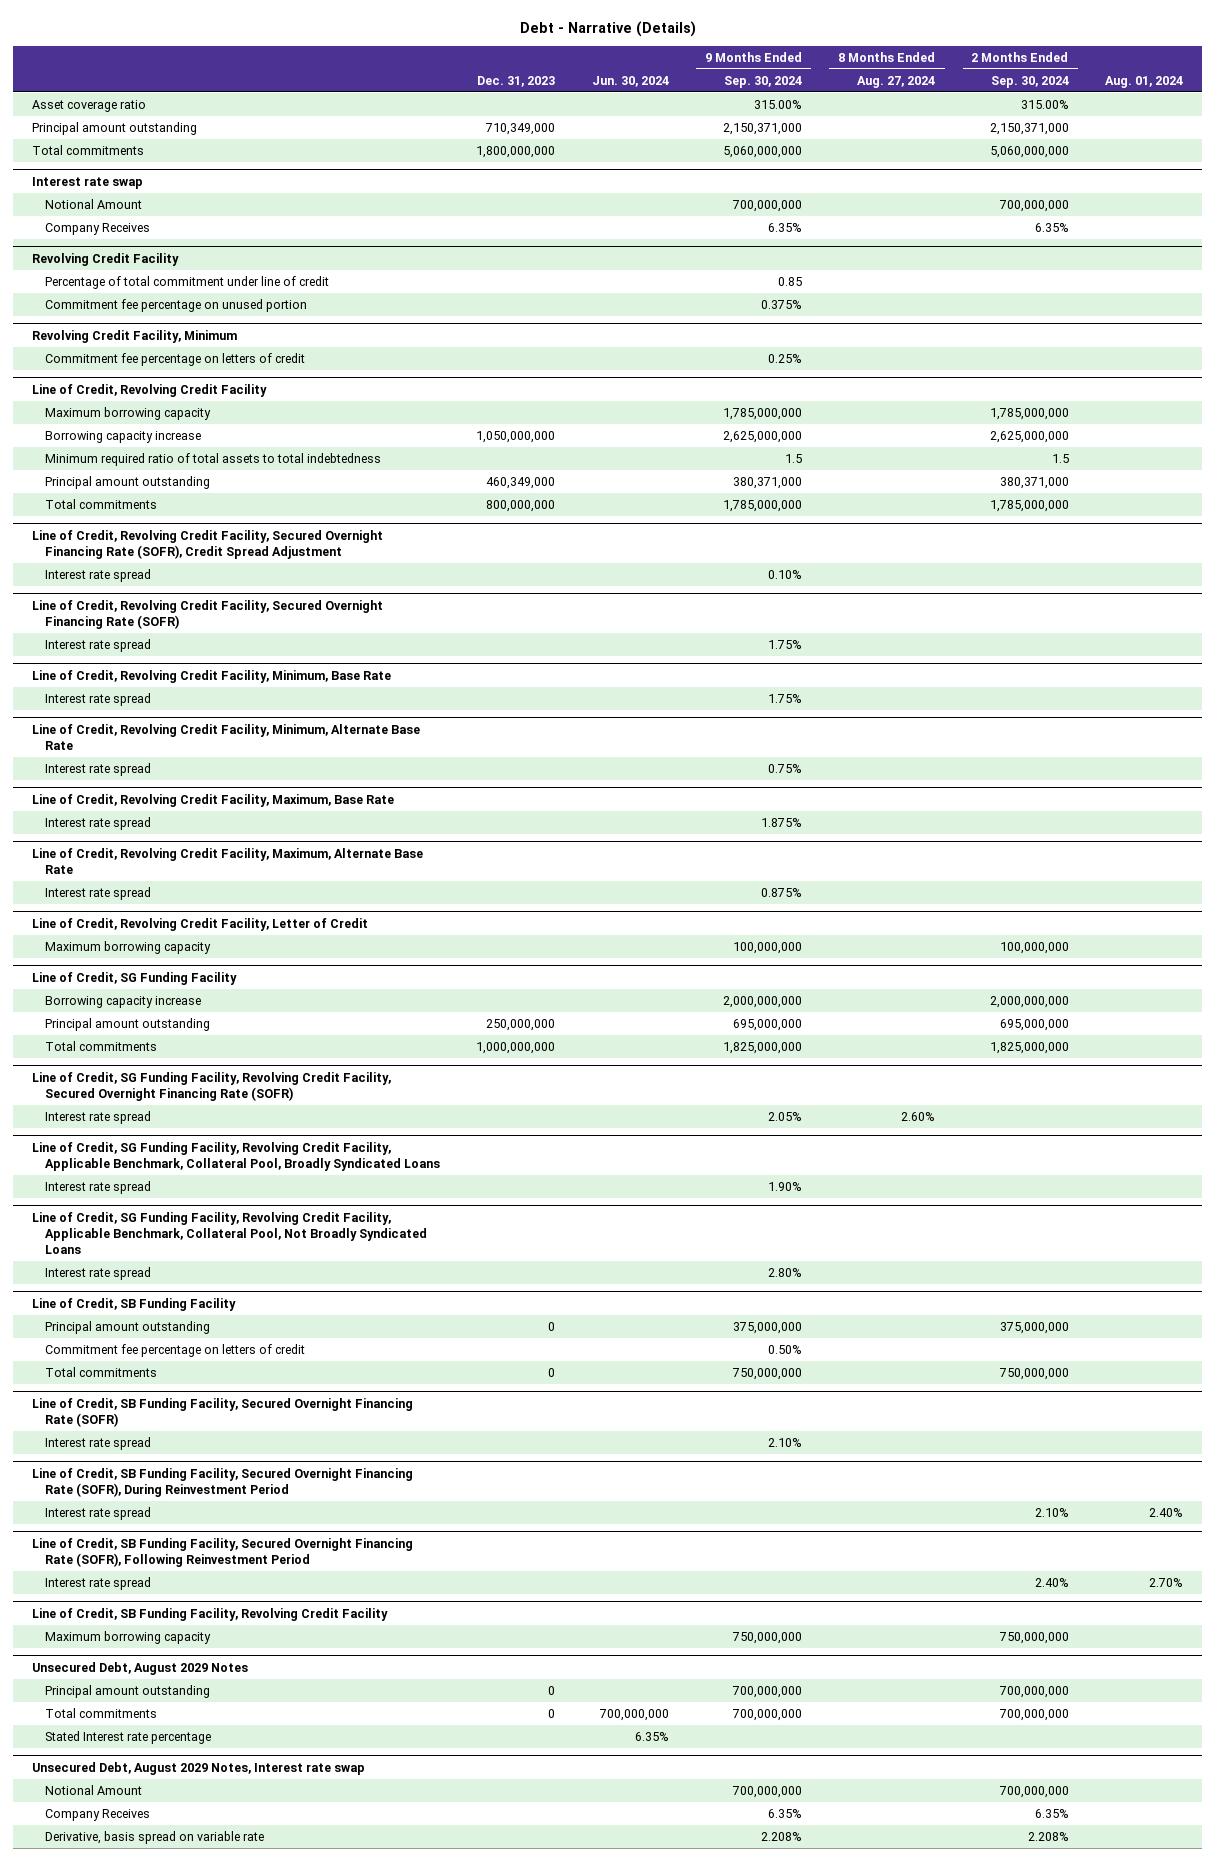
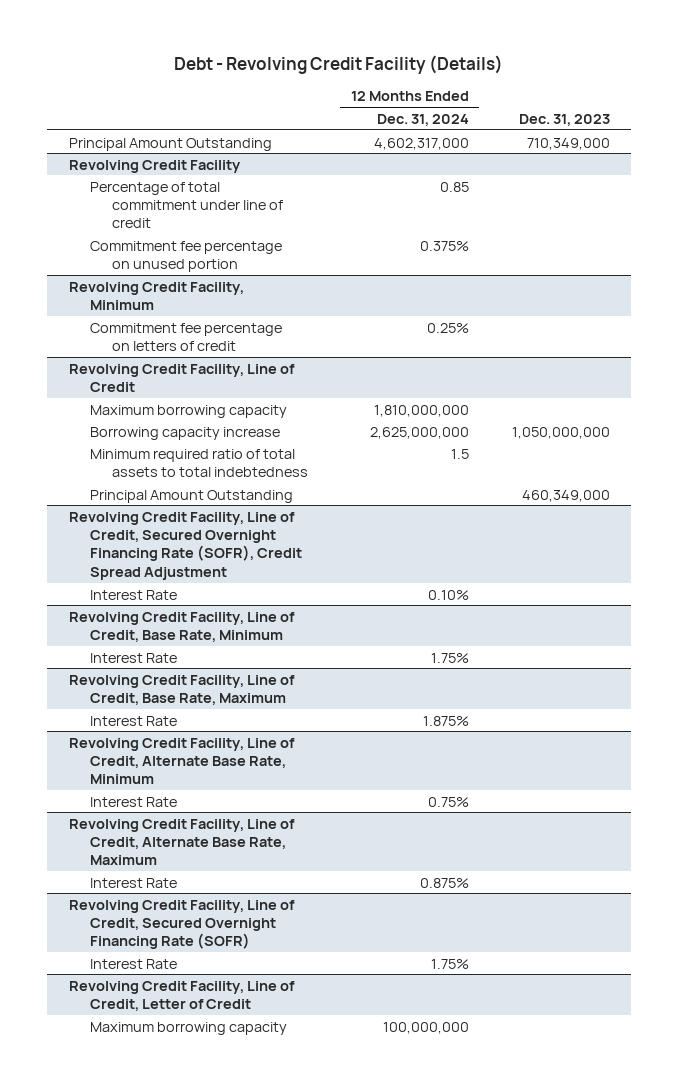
- Debt - Narrative (Details)
+ Debt - Revolving Credit Facility (Details)
- | Dec. 31, 2023 | Jun. 30, 2024 | 9 Months Ended Sep. 30, 2024 | 8 Months Ended Aug. 27, 2024 | 2 Months Ended Sep. 30, 2024 | Aug. 01, 2024
+ | 12 Months Ended Dec. 31, 2024 | Dec. 31, 2023
- Asset coverage ratio | | | 315.00% | | 315.00% |
- Principal amount outstanding | 710,349,000 | | 2,150,371,000 | | 2,150,371,000 |
- Total commitments | 1,800,000,000 | | 5,060,000,000 | | 5,060,000,000 |
- Interest rate swap
- Notional Amount | | | 700,000,000 | | 700,000,000 |
- Company Receives | | | 6.35% | | 6.35% |
+ Principal Amount Outstanding | 4,602,317,000 | 710,349,000
- Line of Credit, Revolving Credit Facility
+ Revolving Credit Facility, Line of Credit
- Principal amount outstanding | 460,349,000 | | 380,371,000 | | 380,371,000 |
- Total commitments | 800,000,000 | | 1,785,000,000 | | 1,785,000,000 |
- Line of Credit, Revolving Credit Facility, Secured Overnight Financing Rate (SOFR), Credit Spread Adjustment
- Interest rate spread | | | 0.10% | | |
- Line of Credit, Revolving Credit Facility, Secured Overnight Financing Rate (SOFR)
- Interest rate spread | | | 1.75% | | |
- Line of Credit, Revolving Credit Facility, Minimum, Base Rate
- Interest rate spread | | | 1.75% | | |
- Line of Credit, Revolving Credit Facility, Minimum, Alternate Base Rate
- Interest rate spread | | | 0.75% | | |
- Line of Credit, Revolving Credit Facility, Maximum, Base Rate
- Interest rate spread | | | 1.875% | | |
- Line of Credit, Revolving Credit Facility, Maximum, Alternate Base Rate
- Interest rate spread | | | 0.875% | | |
- Line of Credit, Revolving Credit Facility, Letter of Credit
+ Principal Amount Outstanding | | 460,349,000
+ Revolving Credit Facility, Line of Credit, Secured Overnight Financing Rate (SOFR), Credit Spread Adjustment
+ Interest Rate | 0.10% |
+ Revolving Credit Facility, Line of Credit, Base Rate, Minimum
+ Interest Rate | 1.75% |
+ Revolving Credit Facility, Line of Credit, Base Rate, Maximum
+ Interest Rate | 1.875% |
+ Revolving Credit Facility, Line of Credit, Alternate Base Rate, Minimum
+ Interest Rate | 0.75% |
+ Revolving Credit Facility, Line of Credit, Alternate Base Rate, Maximum
+ Interest Rate | 0.875% |
+ Revolving Credit Facility, Line of Credit, Secured Overnight Financing Rate (SOFR)
+ Interest Rate | 1.75% |
+ Revolving Credit Facility, Line of Credit, Letter of Credit
- Line of Credit, SG Funding Facility
- Borrowing capacity increase | | | 2,000,000,000 | | 2,000,000,000 |
- Principal amount outstanding | 250,000,000 | | 695,000,000 | | 695,000,000 |
- Total commitments | 1,000,000,000 | | 1,825,000,000 | | 1,825,000,000 |
- Line of Credit, SG Funding Facility, Revolving Credit Facility, Secured Overnight Financing Rate (SOFR)
- Interest rate spread | | | 2.05% | 2.60% | |
- Line of Credit, SG Funding Facility, Revolving Credit Facility, Applicable Benchmark, Collateral Pool, Broadly Syndicated Loans
- Interest rate spread | | | 1.90% | | |
- Line of Credit, SG Funding Facility, Revolving Credit Facility, Applicable Benchmark, Collateral Pool, Not Broadly Syndicated Loans
- Interest rate spread | | | 2.80% | | |
- Line of Credit, SB Funding Facility
- Principal amount outstanding | 0 | | 375,000,000 | | 375,000,000 |
- Commitment fee percentage on letters of credit | | | 0.50% | | |
- Total commitments | 0 | | 750,000,000 | | 750,000,000 |
- Line of Credit, SB Funding Facility, Secured Overnight Financing Rate (SOFR)
- Interest rate spread | | | 2.10% | | |
- Line of Credit, SB Funding Facility, Secured Overnight Financing Rate (SOFR), During Reinvestment Period
- Interest rate spread | | | | | 2.10% | 2.40%
- Line of Credit, SB Funding Facility, Secured Overnight Financing Rate (SOFR), Following Reinvestment Period
- Interest rate spread | | | | | 2.40% | 2.70%
- Line of Credit, SB Funding Facility, Revolving Credit Facility
- Maximum borrowing capacity | | | 750,000,000 | | 750,000,000 |
- Unsecured Debt, August 2029 Notes
- Principal amount outstanding | 0 | | 700,000,000 | | 700,000,000 |
- Total commitments | 0 | 700,000,000 | 700,000,000 | | 700,000,000 |
- Stated Interest rate percentage | | 6.35% | | | |
- Unsecured Debt, August 2029 Notes, Interest rate swap
- Notional Amount | | | 700,000,000 | | 700,000,000 |
- Company Receives | | | 6.35% | | 6.35% |
- Derivative, basis spread on variable rate | | | 2.208% | | 2.208% |

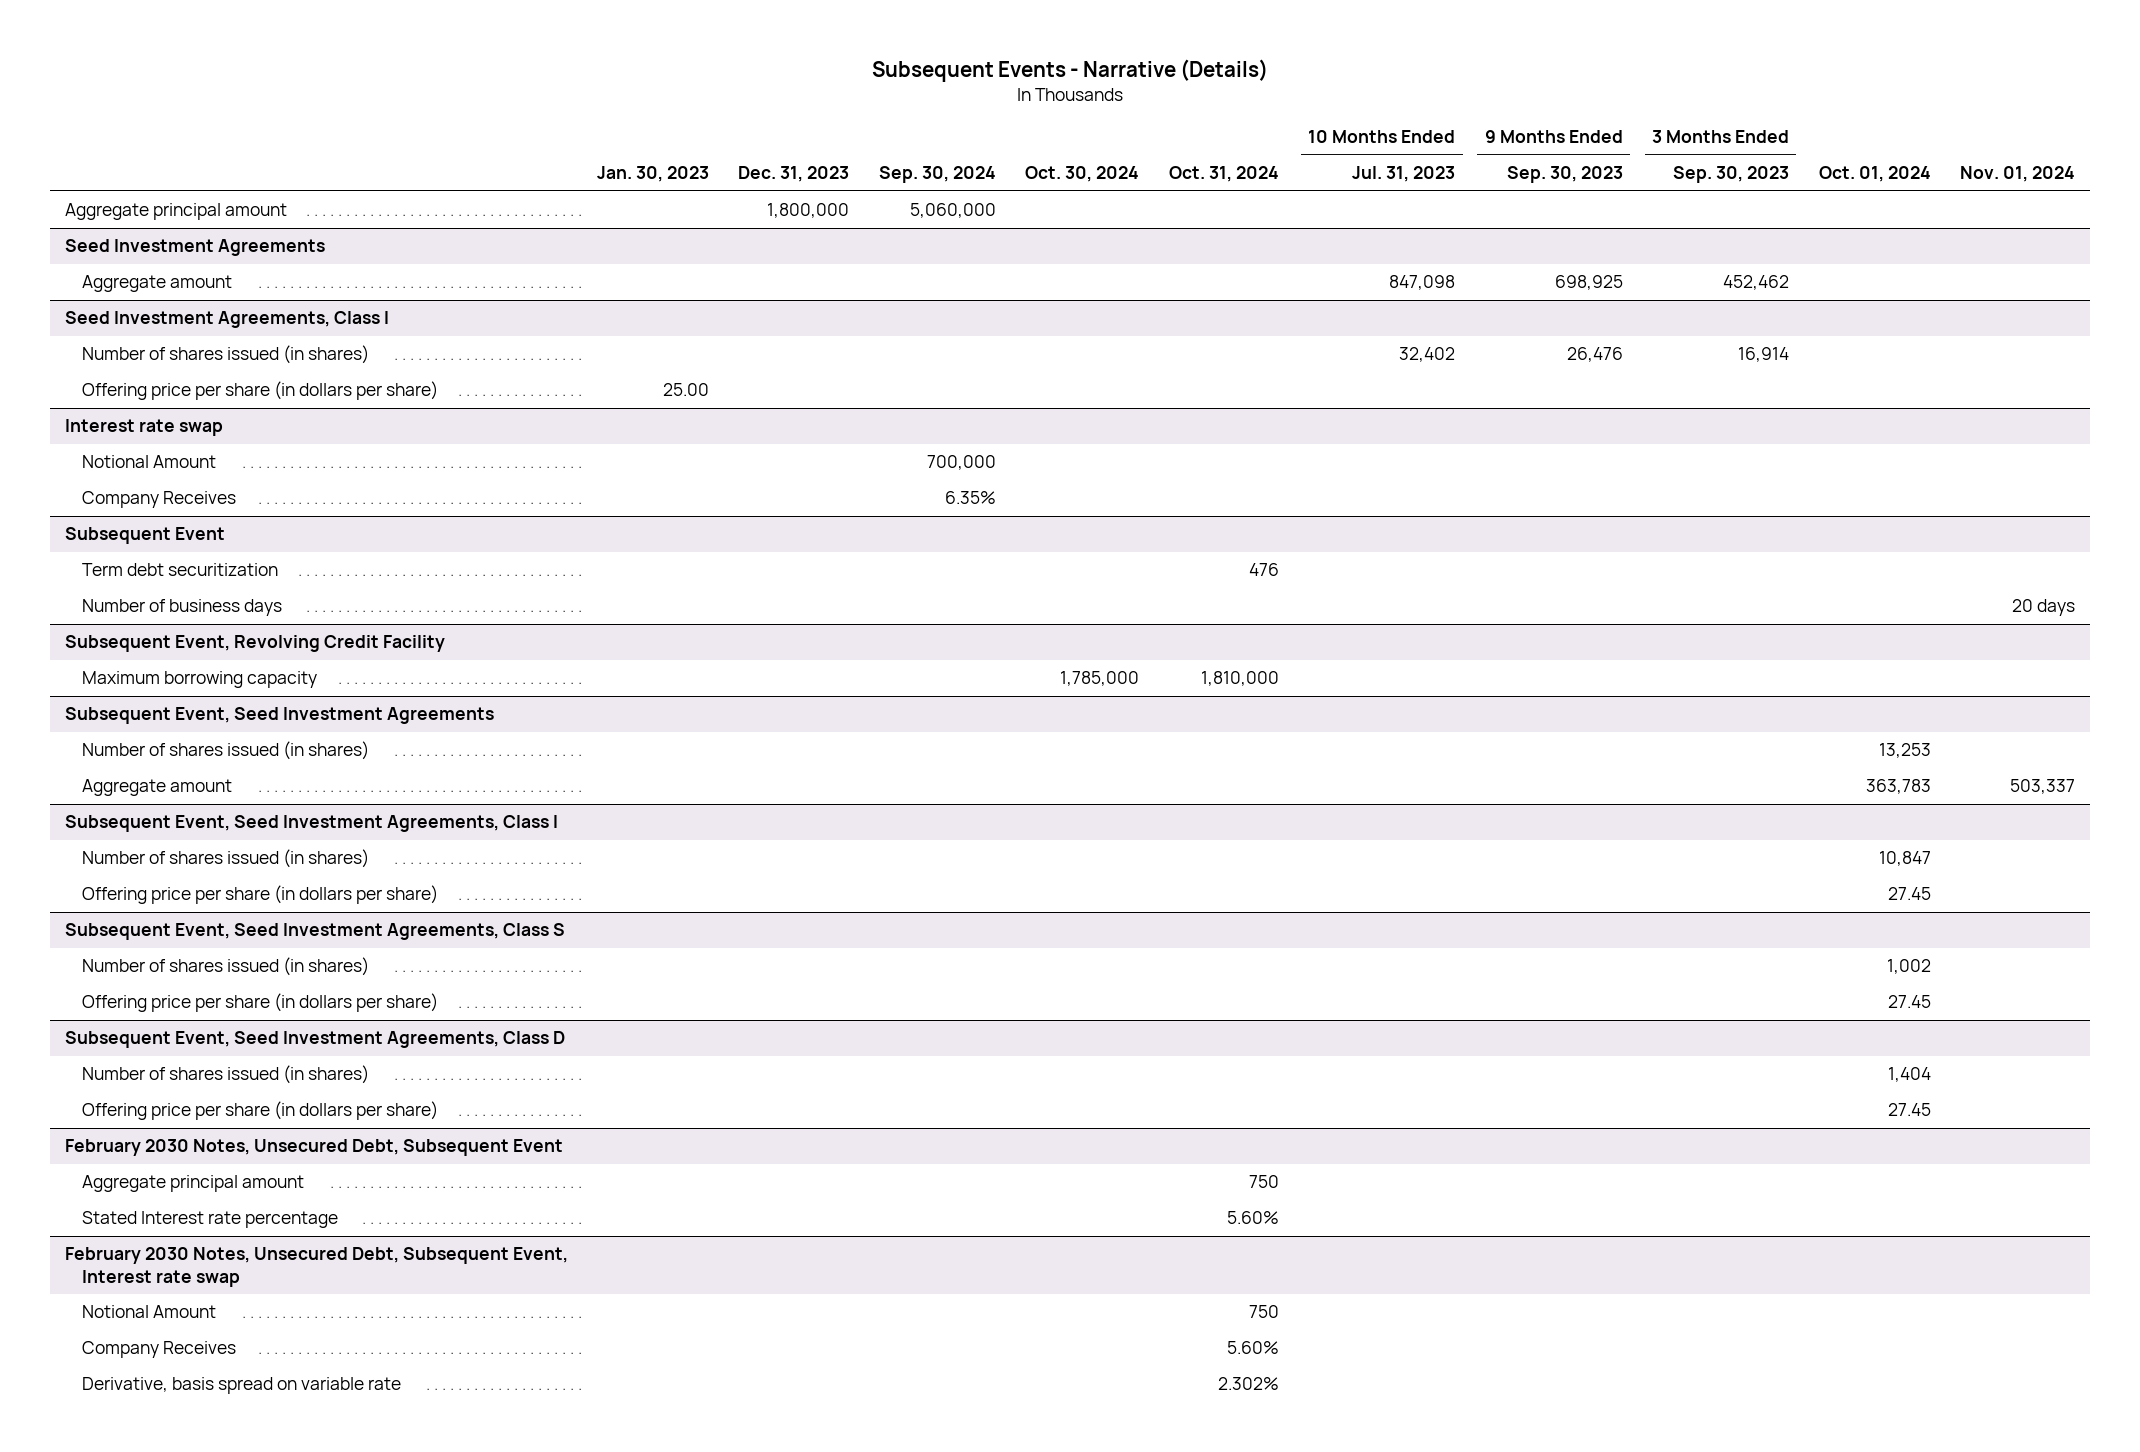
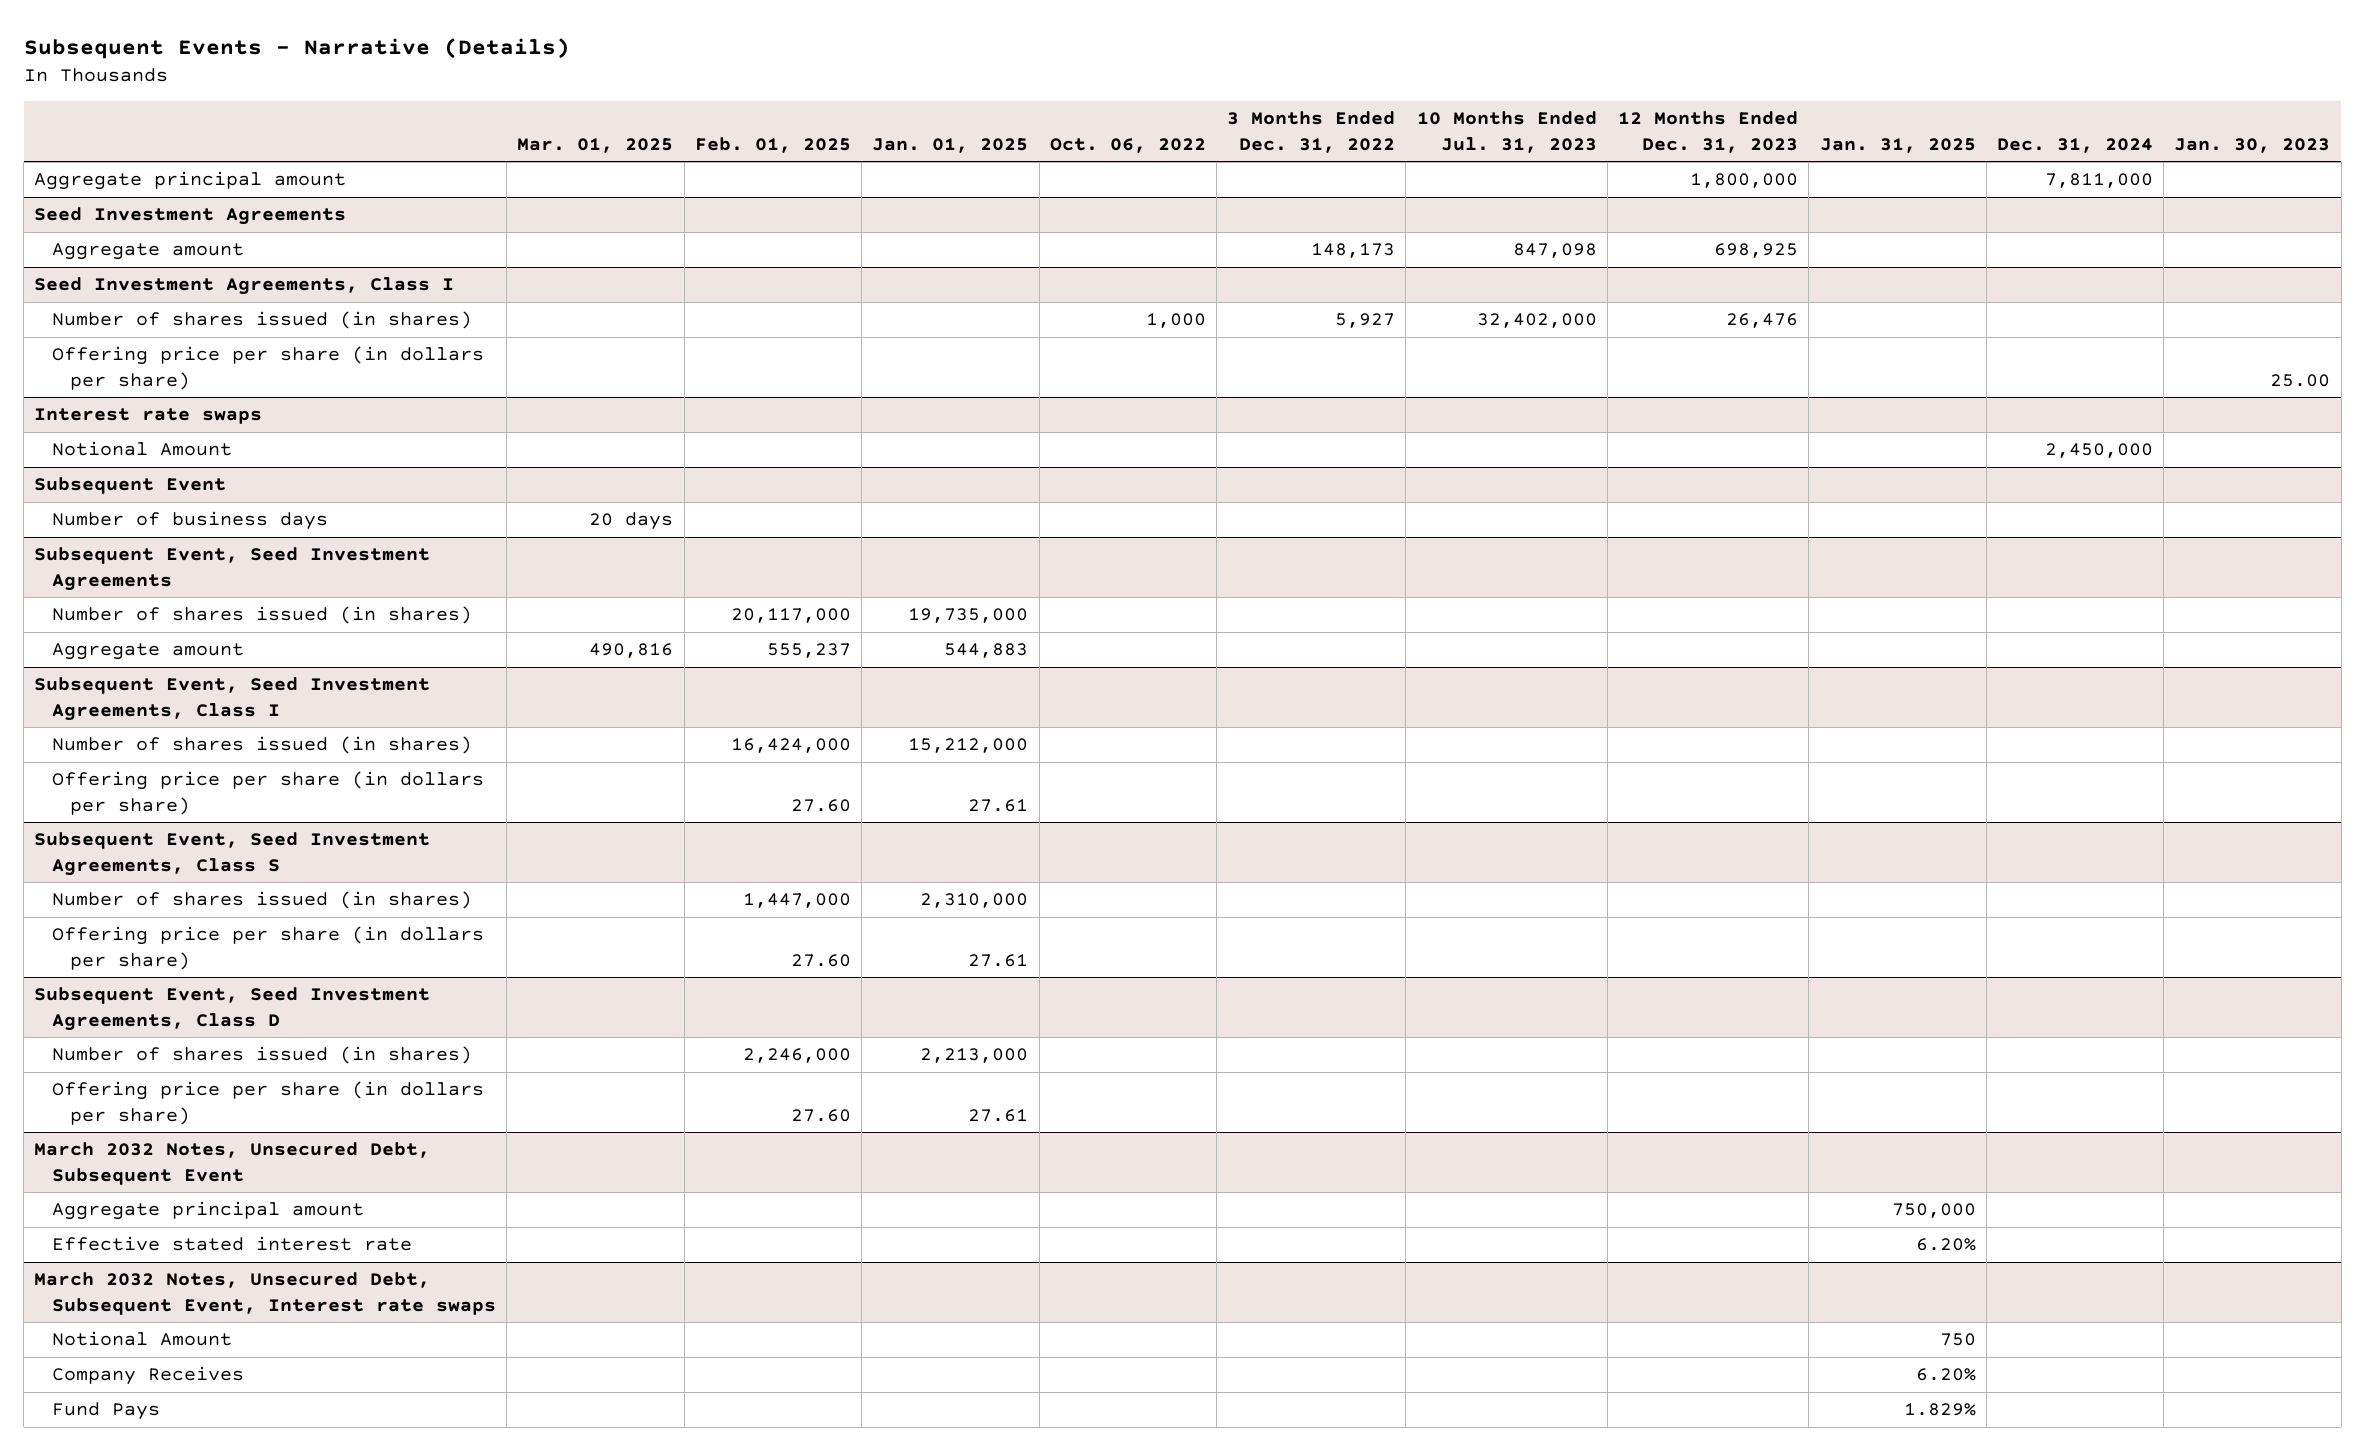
- | Jan. 30, 2023 | Dec. 31, 2023 | Sep. 30, 2024 | Oct. 30, 2024 | Oct. 31, 2024 | 10 Months Ended Jul. 31, 2023 | 9 Months Ended Sep. 30, 2023 | 3 Months Ended Sep. 30, 2023 | Oct. 01, 2024 | Nov. 01, 2024
+ | Mar. 01, 2025 | Feb. 01, 2025 | Jan. 01, 2025 | Oct. 06, 2022 | 3 Months Ended Dec. 31, 2022 | 10 Months Ended Jul. 31, 2023 | 12 Months Ended Dec. 31, 2023 | Jan. 31, 2025 | Dec. 31, 2024 | Jan. 30, 2023
@ Seed Investment Agreements, Class I
- Number of shares issued (in shares) | | | | | | 32,402 | 26,476 | 16,914 | |
+ Number of shares issued (in shares) | | | | 1,000 | 5,927 | 32,402,000 | 26,476 | | |
- Interest rate swap
+ Interest rate swaps
- Company Receives | | | 6.35% | | | | | | |
@ Subsequent Event
- Term debt securitization | | | | | 476 | | | | |
- Subsequent Event, Revolving Credit Facility
- Maximum borrowing capacity | | | | 1,785,000 | 1,810,000 | | | | |
- February 2030 Notes, Unsecured Debt, Subsequent Event
+ March 2032 Notes, Unsecured Debt, Subsequent Event
- Stated Interest rate percentage | | | | | 5.60% | | | | |
- February 2030 Notes, Unsecured Debt, Subsequent Event, Interest rate swap
+ Effective stated interest rate | | | | | | | | 6.20% | |
+ March 2032 Notes, Unsecured Debt, Subsequent Event, Interest rate swaps
- Derivative, basis spread on variable rate | | | | | 2.302% | | | | |
+ Fund Pays | | | | | | | | 1.829% | |

